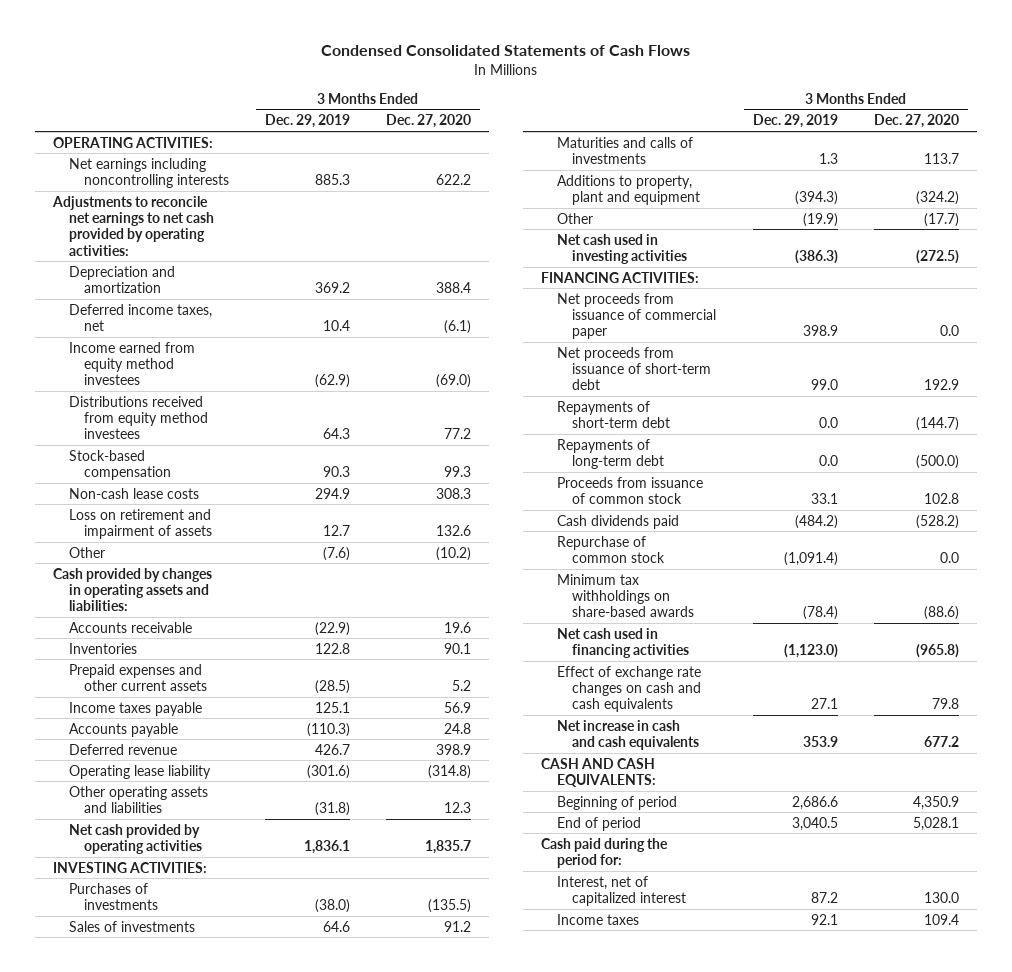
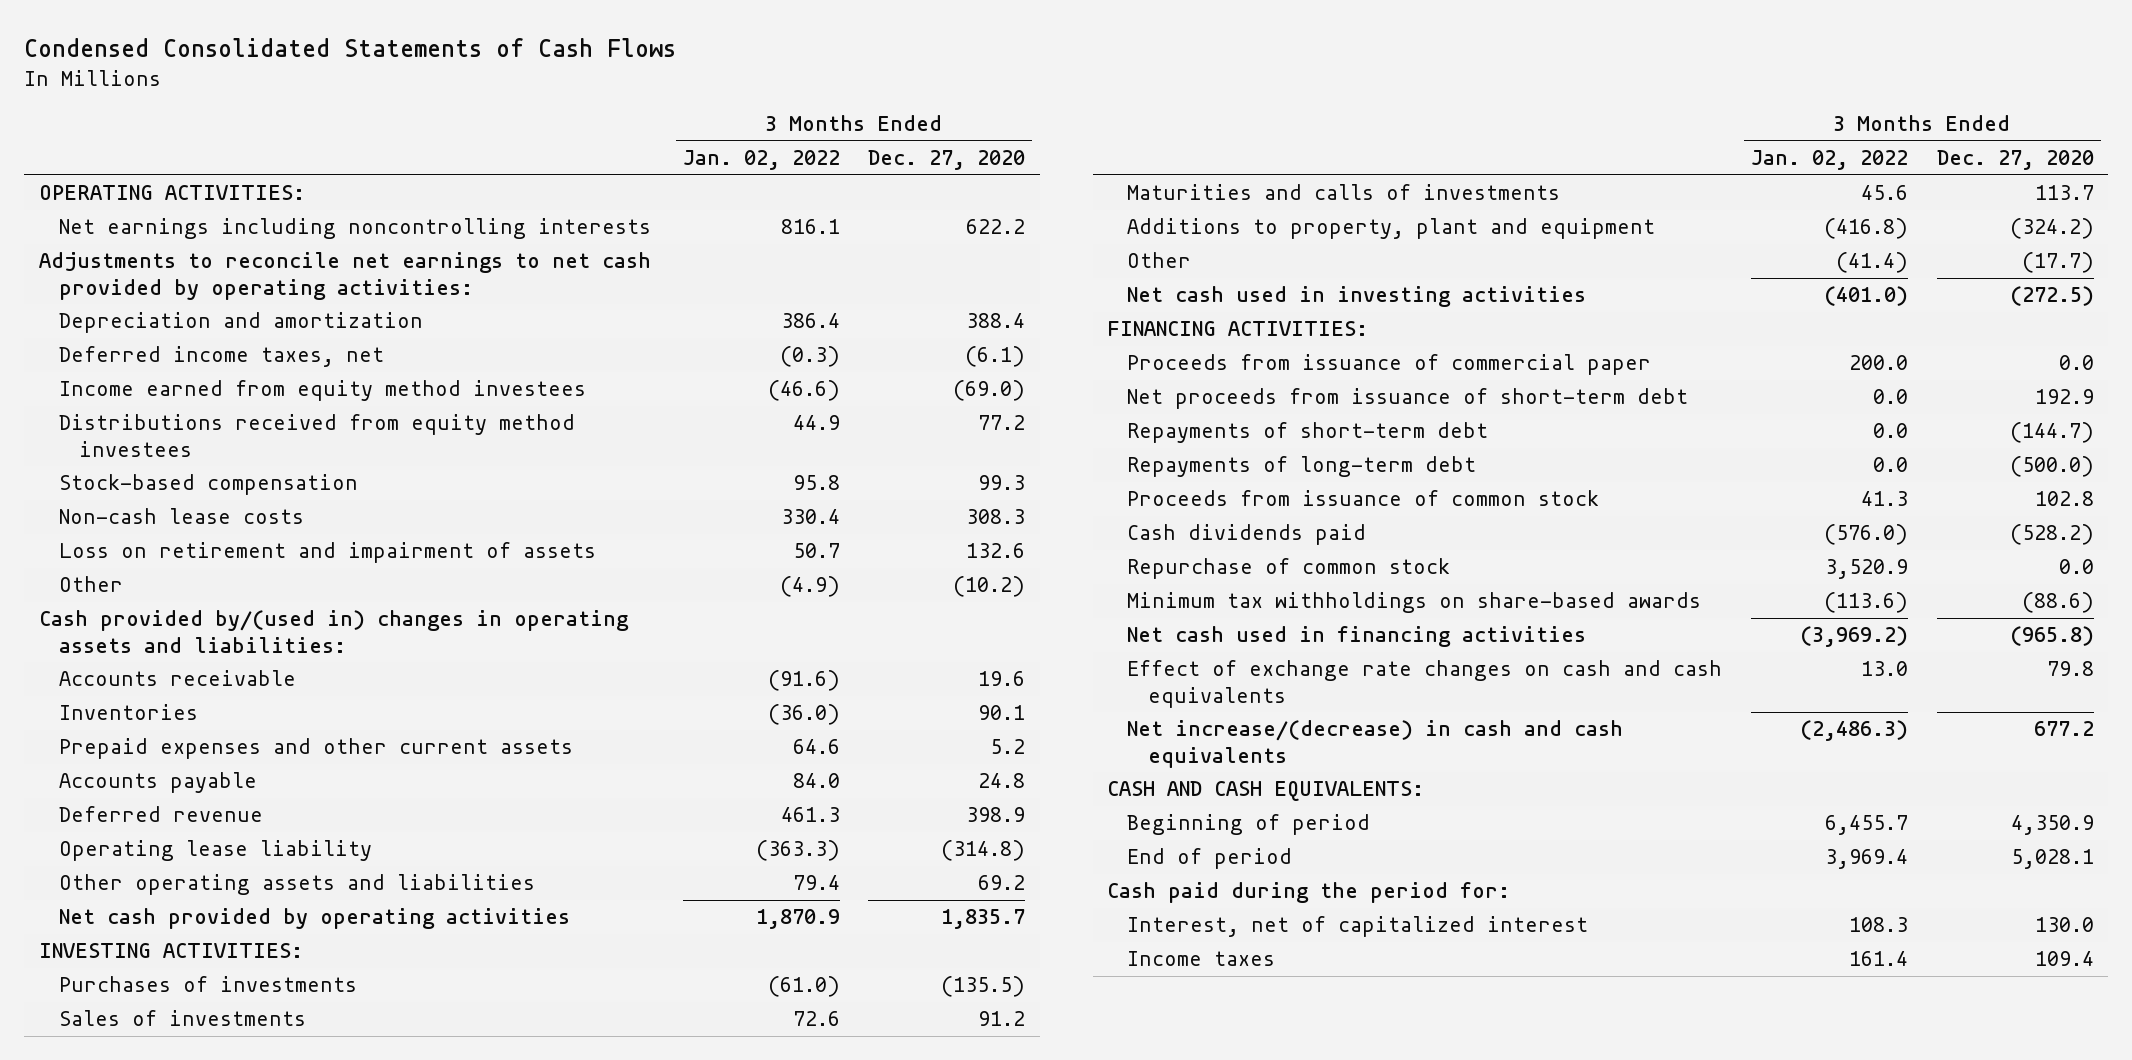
- | 3 Months Ended Dec. 29, 2019 | 3 Months Ended Dec. 27, 2020
+ | 3 Months Ended Jan. 02, 2022 | 3 Months Ended Dec. 27, 2020
- Cash provided by changes in operating assets and liabilities:
+ Cash provided by/(used in) changes in operating assets and liabilities:
- Income taxes payable | 125.1 | 56.9
- Other operating assets and liabilities | (31.8) | 12.3
+ Other operating assets and liabilities | 79.4 | 69.2
- Net proceeds from issuance of commercial paper | 398.9 | 0.0
+ Proceeds from issuance of commercial paper | 200.0 | 0.0
- Net increase in cash and cash equivalents | 353.9 | 677.2
+ Net increase/(decrease) in cash and cash equivalents | (2,486.3) | 677.2

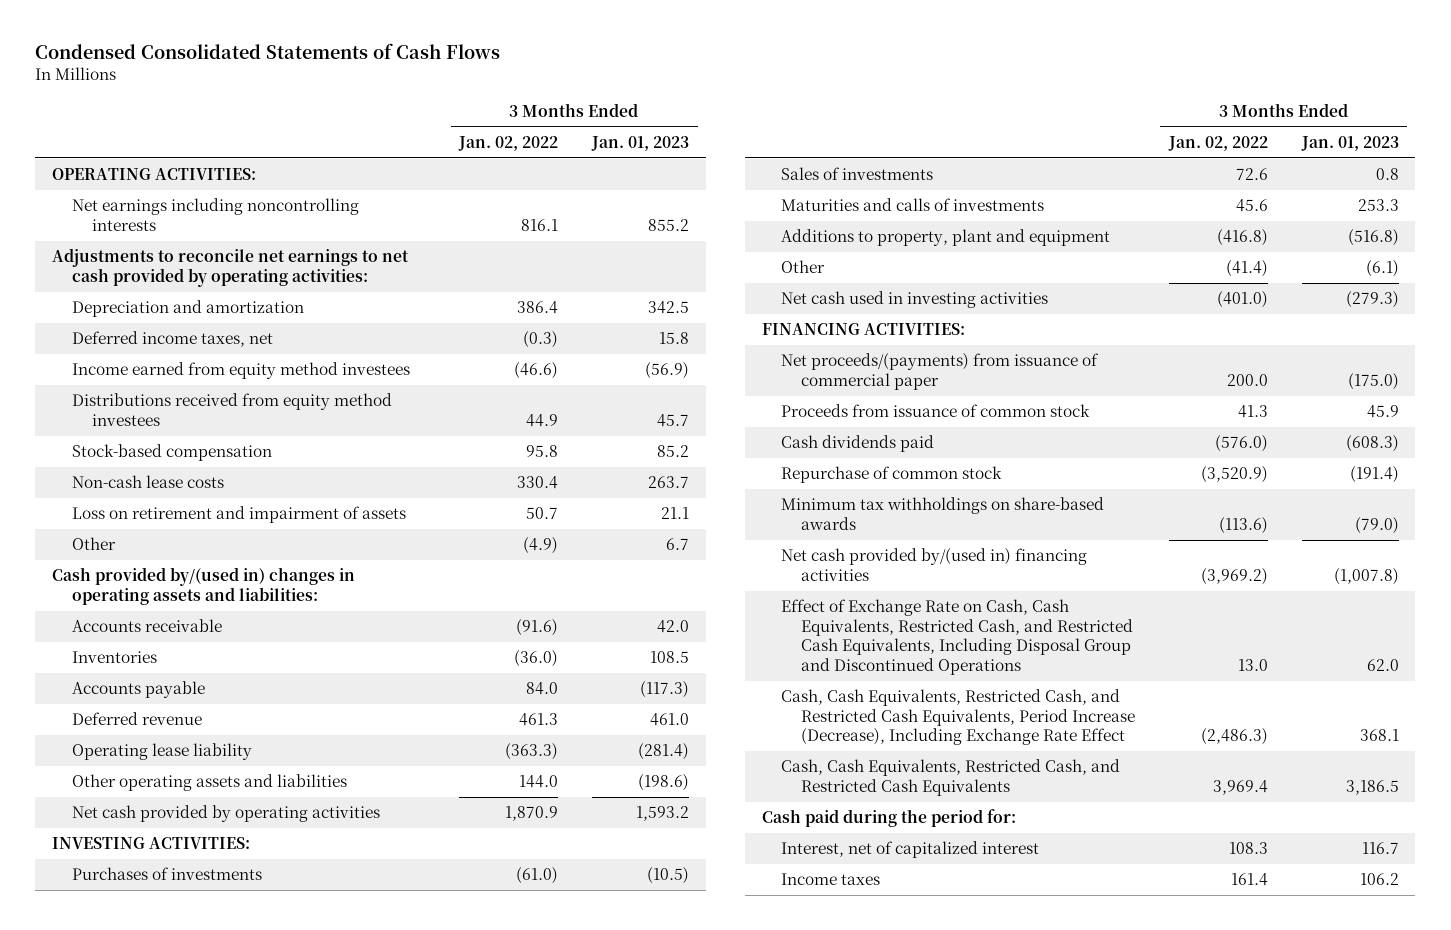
- | 3 Months Ended Jan. 02, 2022 | 3 Months Ended Dec. 27, 2020
+ | 3 Months Ended Jan. 02, 2022 | 3 Months Ended Jan. 01, 2023
- Prepaid expenses and other current assets | 64.6 | 5.2
- Other operating assets and liabilities | 79.4 | 69.2
+ Other operating assets and liabilities | 144.0 | (198.6)
- Proceeds from issuance of commercial paper | 200.0 | 0.0
- Net proceeds from issuance of short-term debt | 0.0 | 192.9
- Repayments of short-term debt | 0.0 | (144.7)
- Repayments of long-term debt | 0.0 | (500.0)
+ Net proceeds/(payments) from issuance of commercial paper | 200.0 | (175.0)
- Repurchase of common stock | 3,520.9 | 0.0
+ Repurchase of common stock | (3,520.9) | (191.4)
- Net cash used in financing activities | (3,969.2) | (965.8)
- Effect of exchange rate changes on cash and cash equivalents | 13.0 | 79.8
- Net increase/(decrease) in cash and cash equivalents | (2,486.3) | 677.2
- CASH AND CASH EQUIVALENTS:
- Beginning of period | 6,455.7 | 4,350.9
- End of period | 3,969.4 | 5,028.1
+ Net cash provided by/(used in) financing activities | (3,969.2) | (1,007.8)
+ Effect of Exchange Rate on Cash, Cash Equivalents, Restricted Cash, and Restricted Cash Equivalents, Including Disposal Group and Discontinued Operations | 13.0 | 62.0
+ Cash, Cash Equivalents, Restricted Cash, and Restricted Cash Equivalents, Period Increase (Decrease), Including Exchange Rate Effect | (2,486.3) | 368.1
+ Cash, Cash Equivalents, Restricted Cash, and Restricted Cash Equivalents | 3,969.4 | 3,186.5

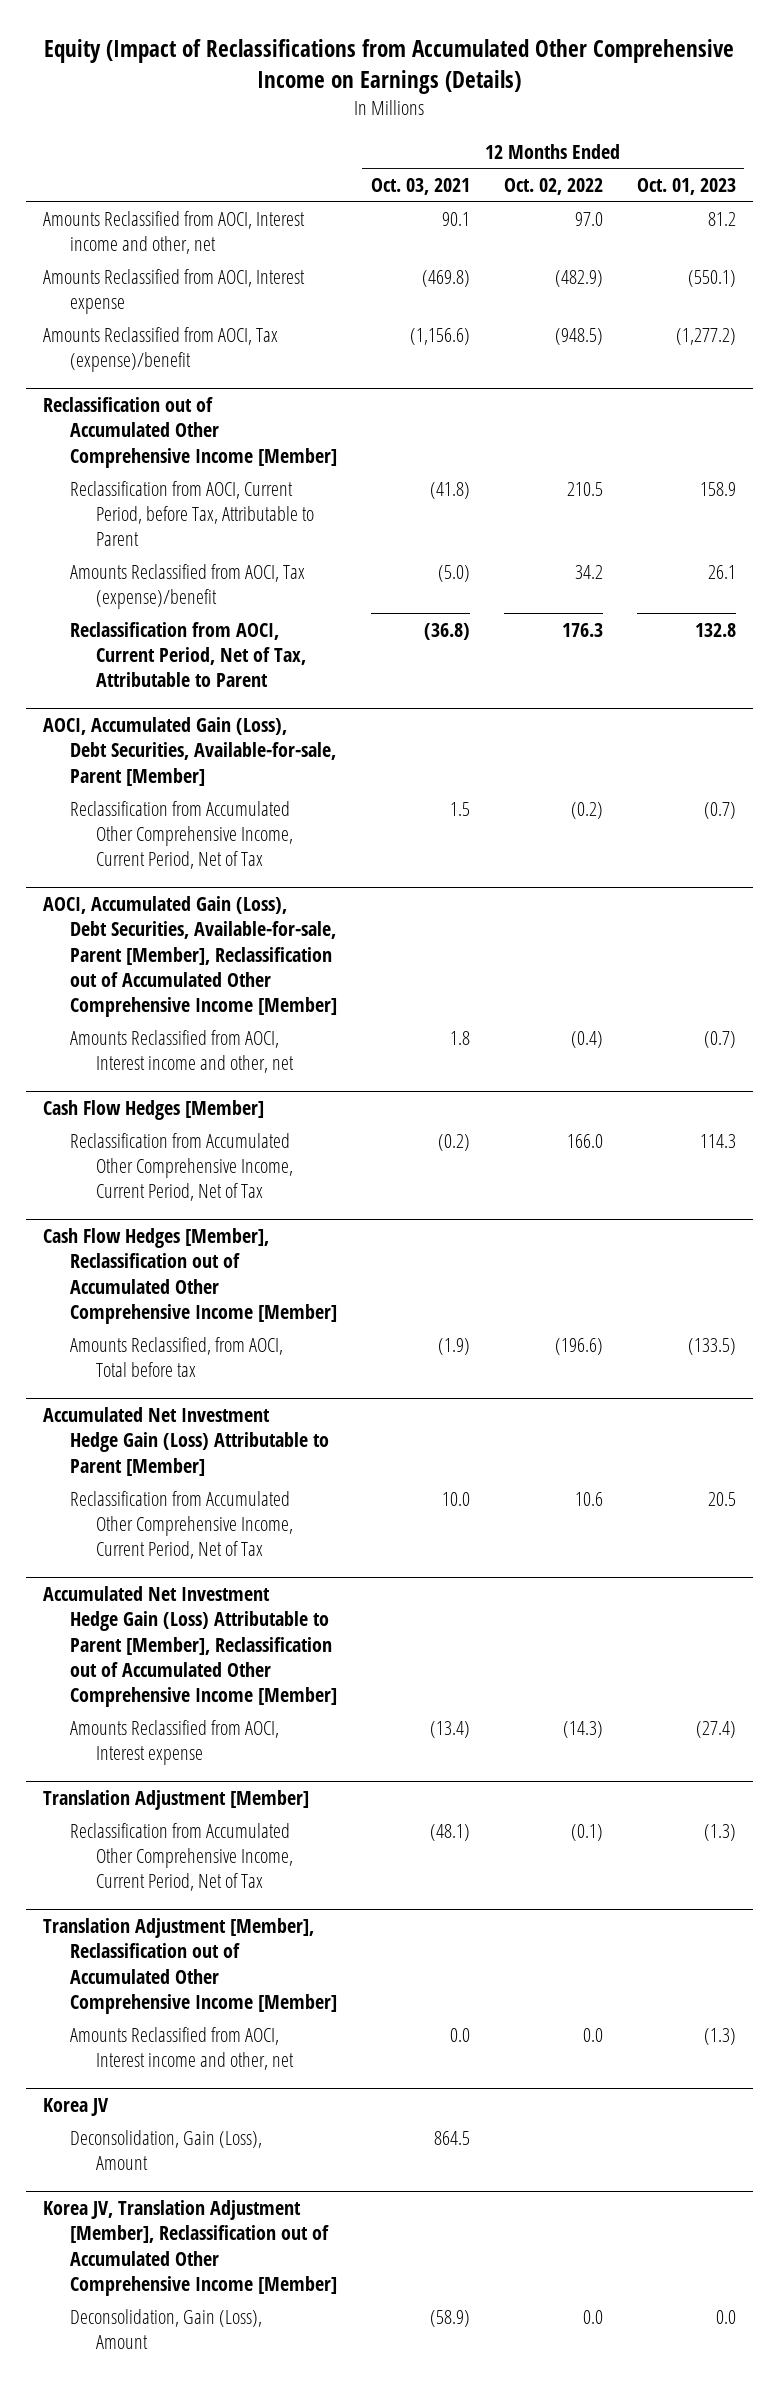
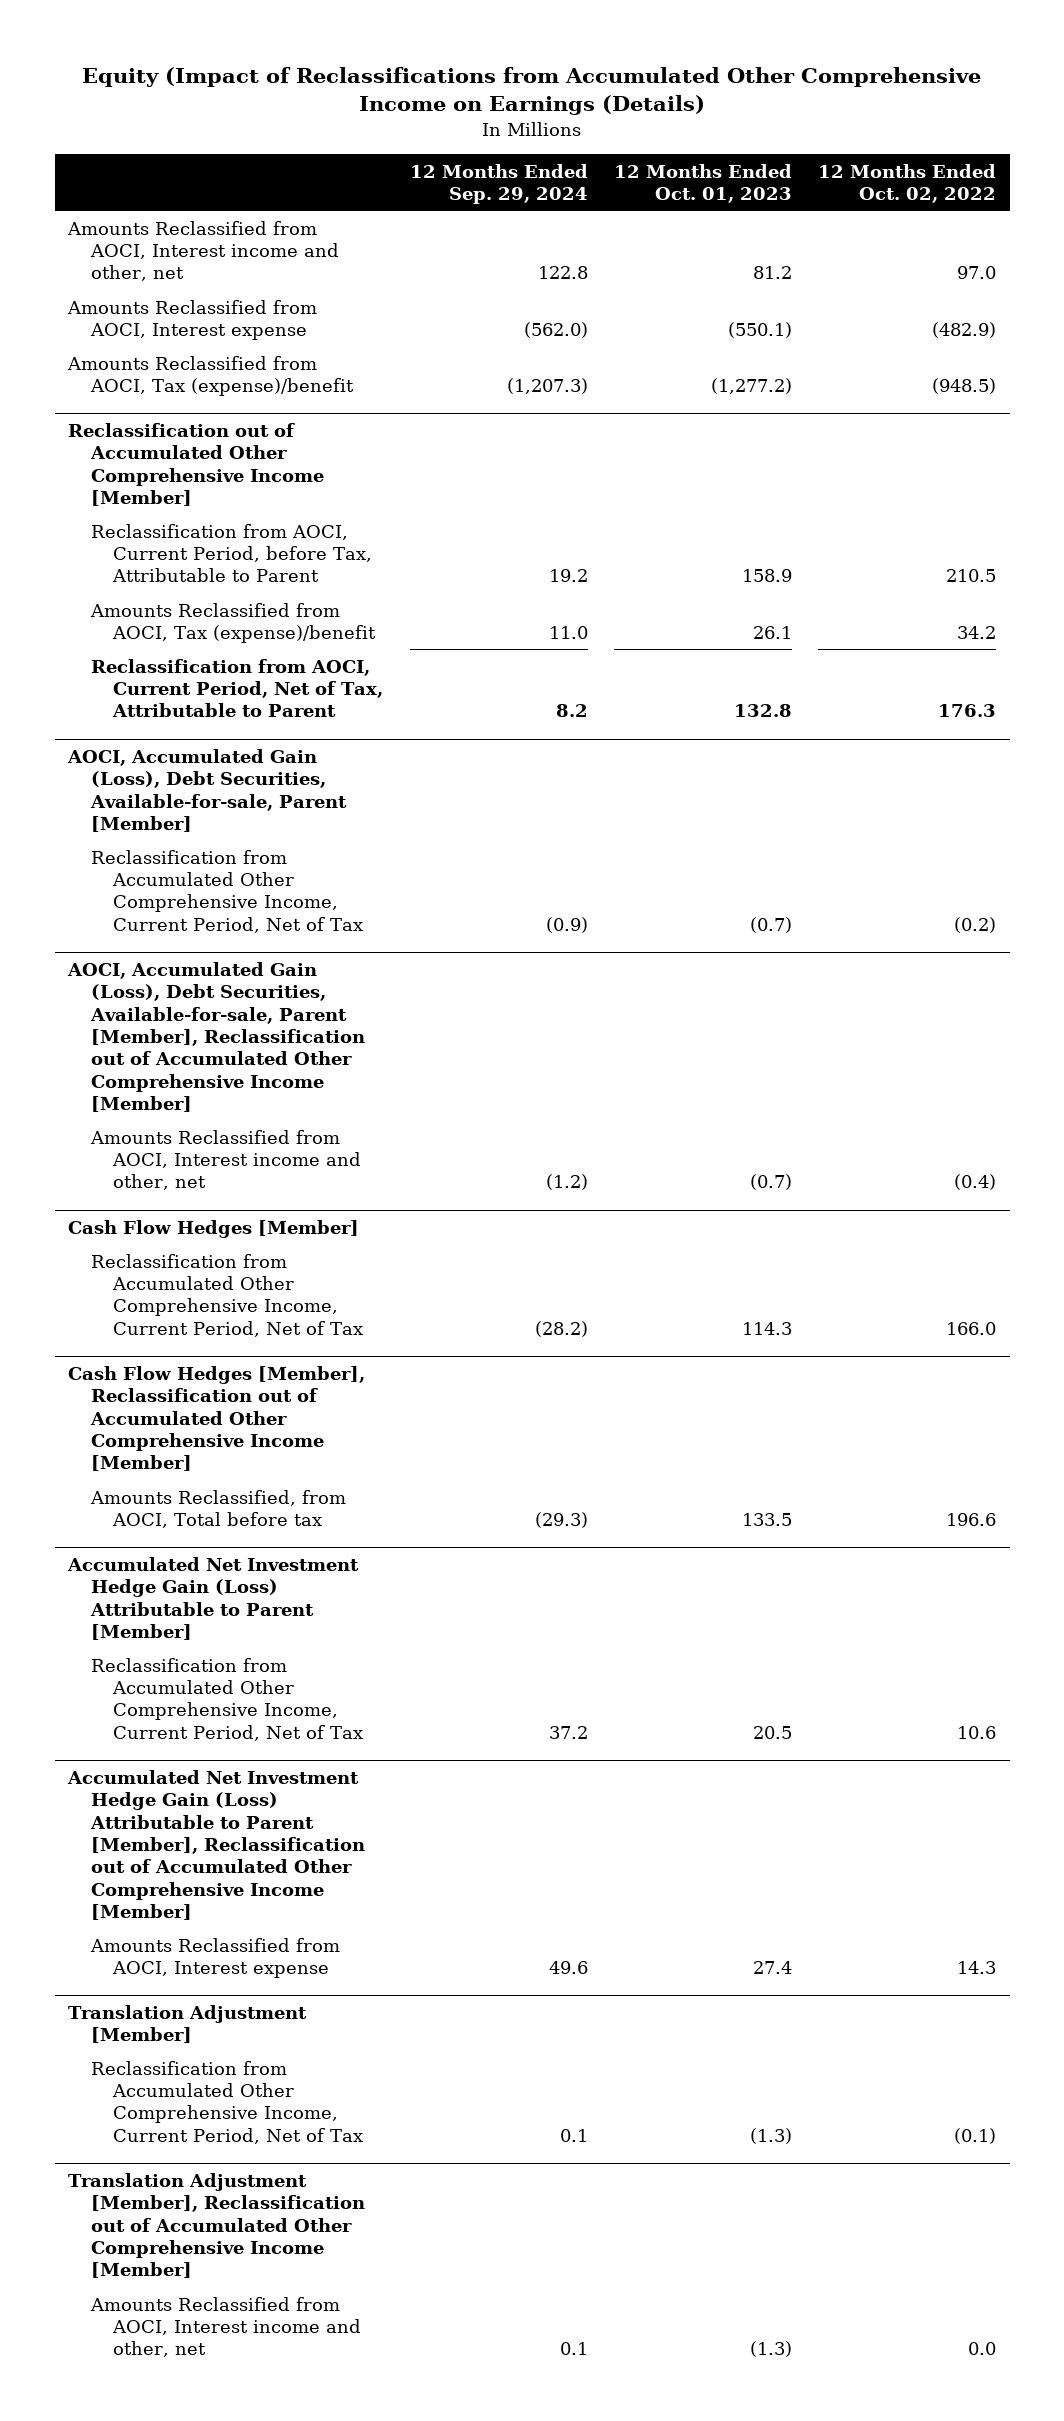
- | 12 Months Ended Oct. 03, 2021 | 12 Months Ended Oct. 02, 2022 | 12 Months Ended Oct. 01, 2023
+ | 12 Months Ended Sep. 29, 2024 | 12 Months Ended Oct. 01, 2023 | 12 Months Ended Oct. 02, 2022
@ Cash Flow Hedges [Member], Reclassification out of Accumulated Other Comprehensive Income [Member]
- Amounts Reclassified, from AOCI, Total before tax | (1.9) | (196.6) | (133.5)
+ Amounts Reclassified, from AOCI, Total before tax | (29.3) | 133.5 | 196.6
@ Accumulated Net Investment Hedge Gain (Loss) Attributable to Parent [Member], Reclassification out of Accumulated Other Comprehensive Income [Member]
- Amounts Reclassified from AOCI, Interest expense | (13.4) | (14.3) | (27.4)
+ Amounts Reclassified from AOCI, Interest expense | 49.6 | 27.4 | 14.3
- Korea JV
- Deconsolidation, Gain (Loss), Amount | 864.5 | |
- Korea JV, Translation Adjustment [Member], Reclassification out of Accumulated Other Comprehensive Income [Member]
- Deconsolidation, Gain (Loss), Amount | (58.9) | 0.0 | 0.0

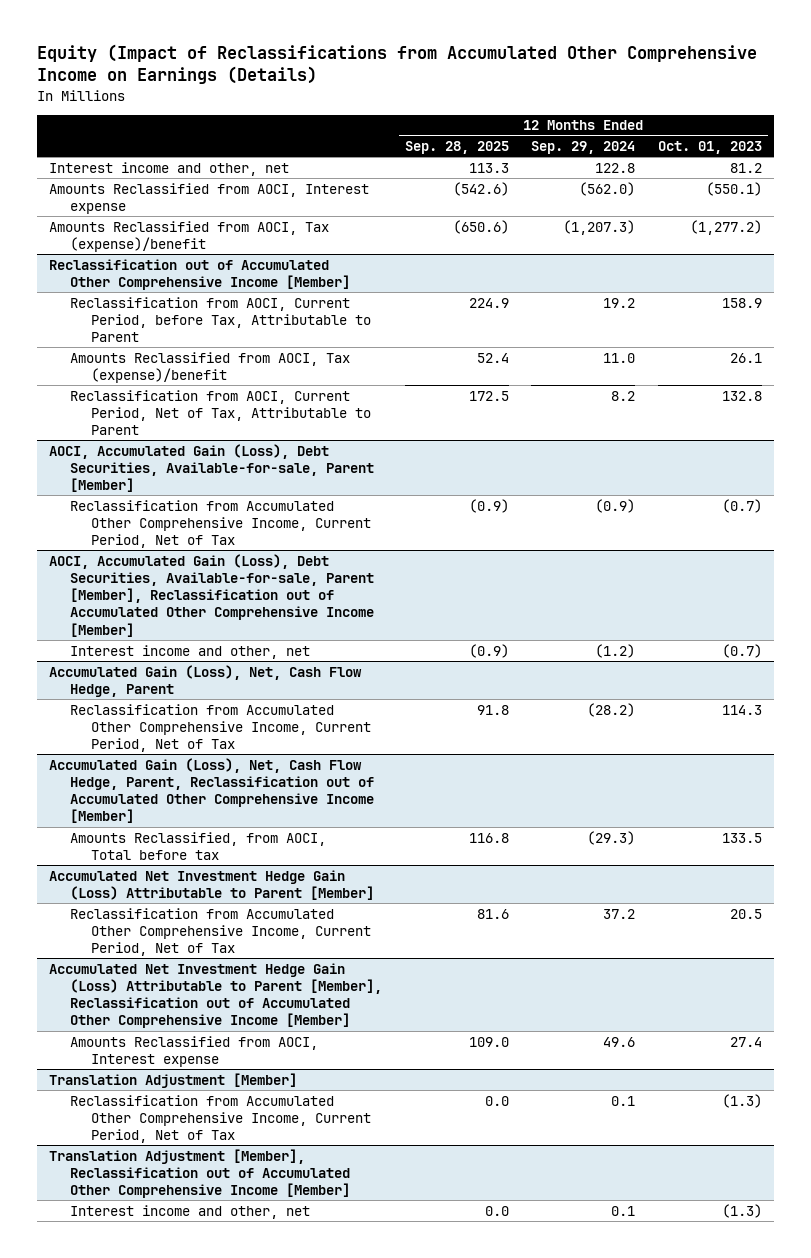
- | 12 Months Ended Sep. 29, 2024 | 12 Months Ended Oct. 01, 2023 | 12 Months Ended Oct. 02, 2022
+ | 12 Months Ended Sep. 28, 2025 | 12 Months Ended Sep. 29, 2024 | 12 Months Ended Oct. 01, 2023
- Amounts Reclassified from AOCI, Interest income and other, net | 122.8 | 81.2 | 97.0
+ Interest income and other, net | 113.3 | 122.8 | 81.2
@ AOCI, Accumulated Gain (Loss), Debt Securities, Available-for-sale, Parent [Member], Reclassification out of Accumulated Other Comprehensive Income [Member]
- Amounts Reclassified from AOCI, Interest income and other, net | (1.2) | (0.7) | (0.4)
- Cash Flow Hedges [Member]
@ AOCI, Accumulated Gain (Loss), Debt Securities, Available-for-sale, Parent [Member], Reclassification out of Accumulated Other Comprehensive Income [Member]
+ Interest income and other, net | (0.9) | (1.2) | (0.7)
+ Accumulated Gain (Loss), Net, Cash Flow Hedge, Parent
- Cash Flow Hedges [Member], Reclassification out of Accumulated Other Comprehensive Income [Member]
+ Accumulated Gain (Loss), Net, Cash Flow Hedge, Parent, Reclassification out of Accumulated Other Comprehensive Income [Member]
@ Translation Adjustment [Member], Reclassification out of Accumulated Other Comprehensive Income [Member]
- Amounts Reclassified from AOCI, Interest income and other, net | 0.1 | (1.3) | 0.0
+ Interest income and other, net | 0.0 | 0.1 | (1.3)

